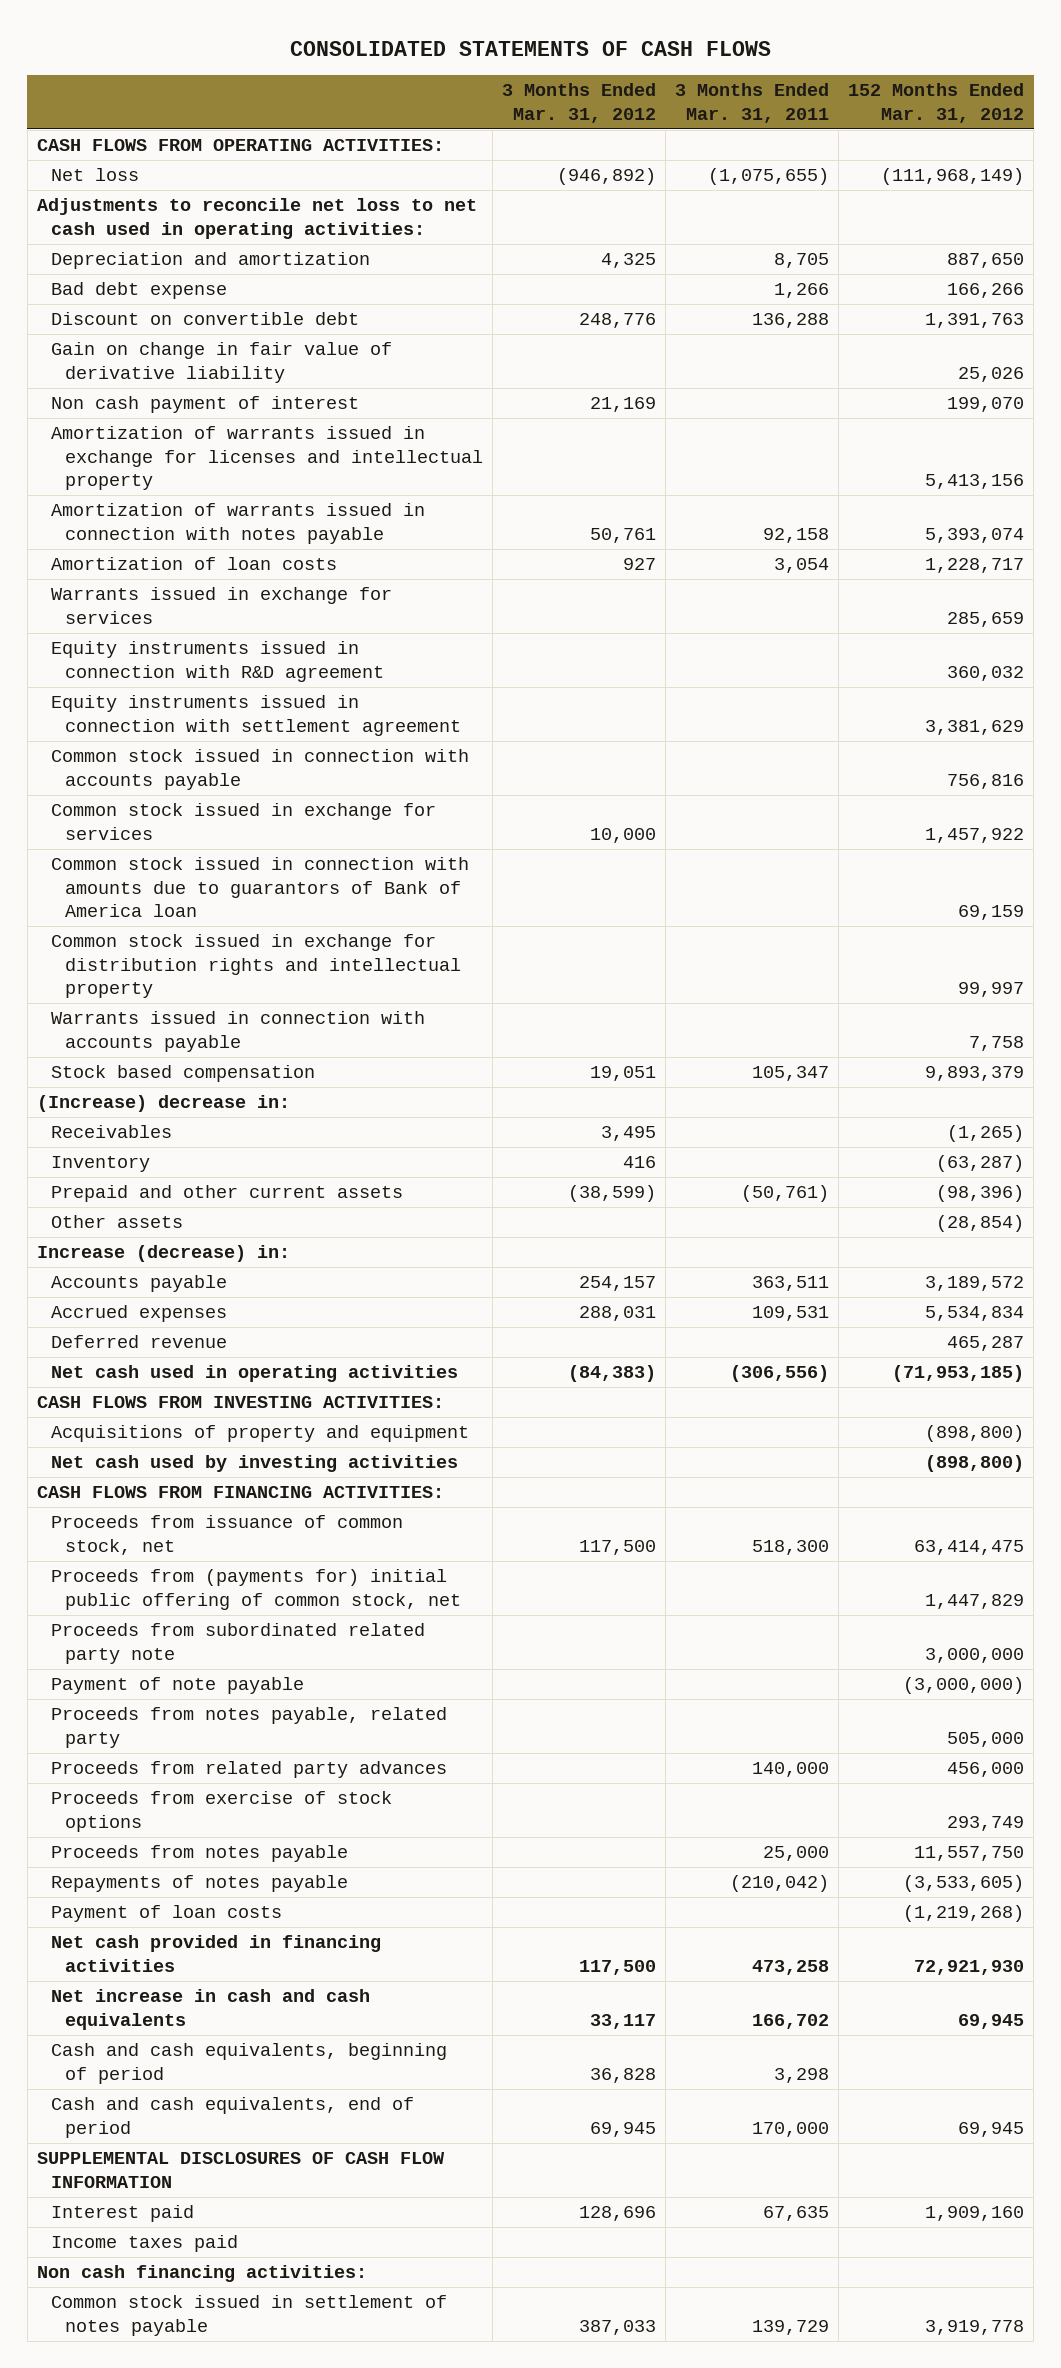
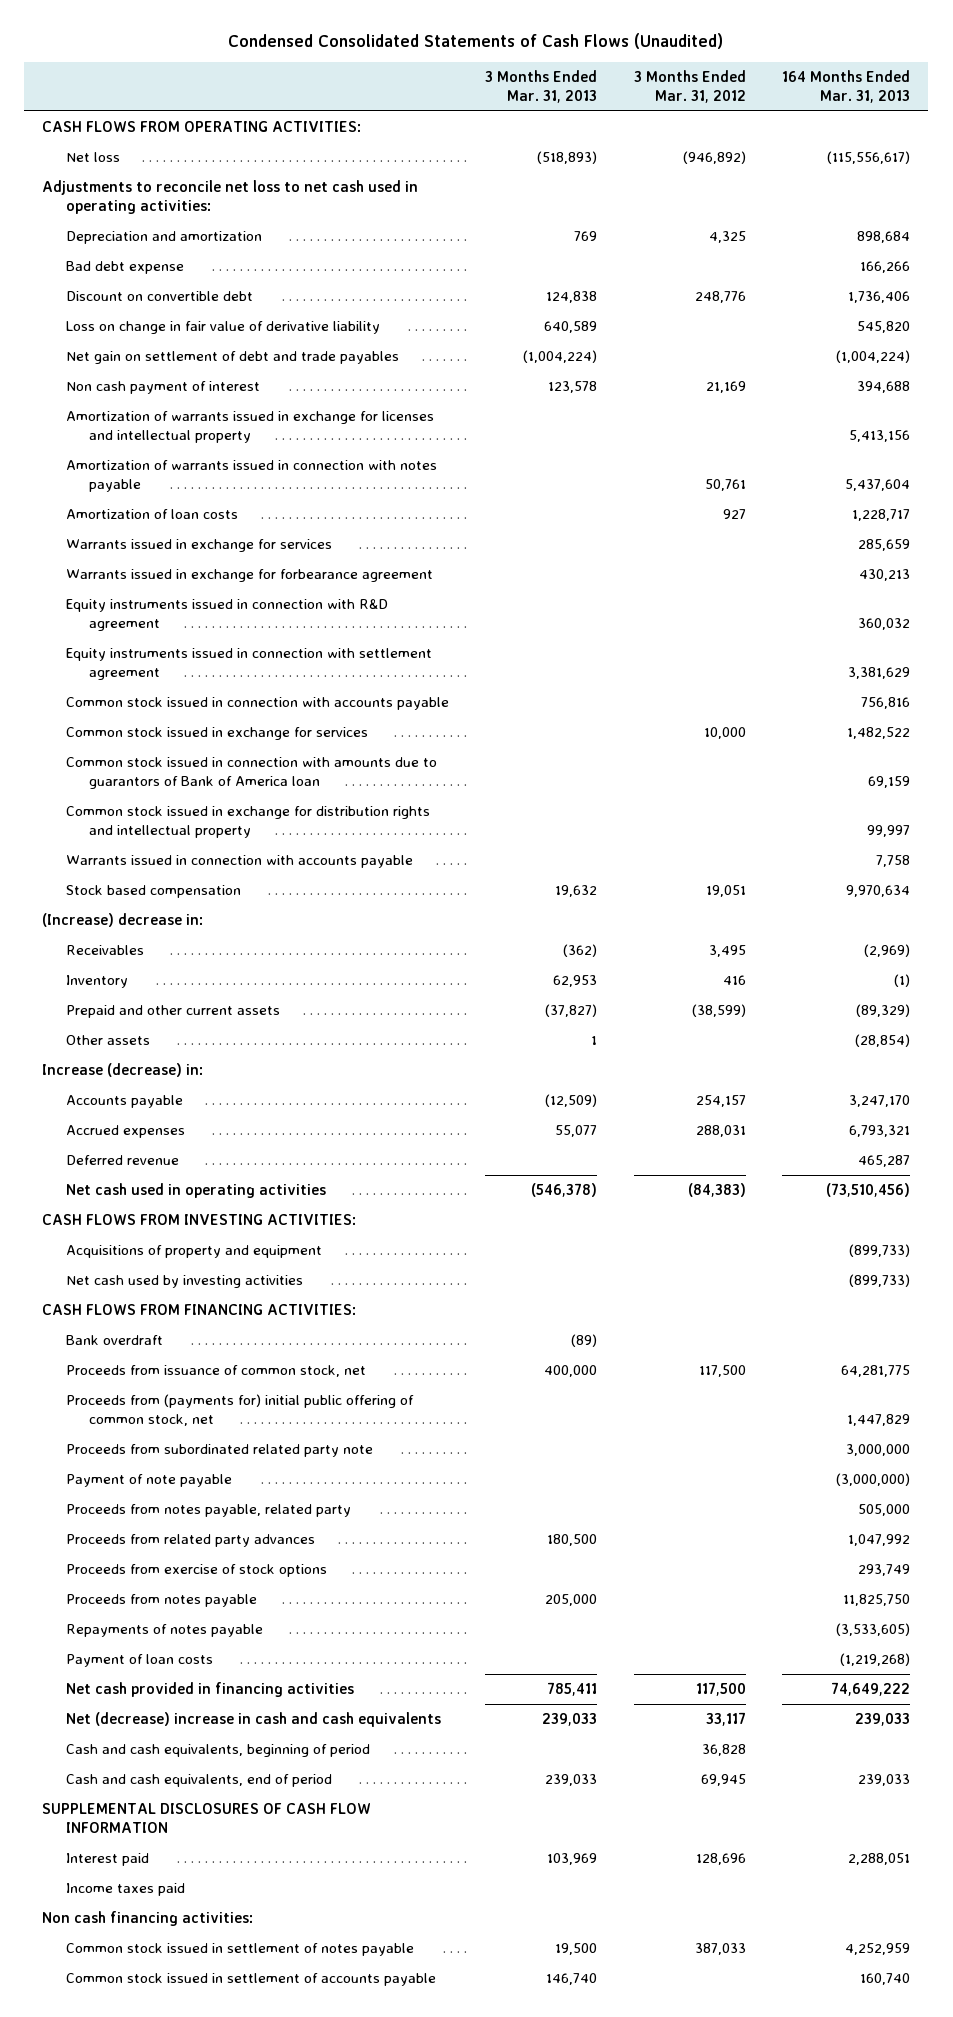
- CONSOLIDATED STATEMENTS OF CASH FLOWS
+ Condensed Consolidated Statements of Cash Flows (Unaudited)
- | 3 Months Ended Mar. 31, 2012 | 3 Months Ended Mar. 31, 2011 | 152 Months Ended Mar. 31, 2012
+ | 3 Months Ended Mar. 31, 2013 | 3 Months Ended Mar. 31, 2012 | 164 Months Ended Mar. 31, 2013
- Gain on change in fair value of derivative liability | | | 25,026
+ Loss on change in fair value of derivative liability | 640,589 | | 545,820
+ Net gain on settlement of debt and trade payables | (1,004,224) | | (1,004,224)
+ Warrants issued in exchange for forbearance agreement | | | 430,213
+ Bank overdraft | (89) | |
- Net increase in cash and cash equivalents | 33,117 | 166,702 | 69,945
+ Net (decrease) increase in cash and cash equivalents | 239,033 | 33,117 | 239,033
+ Common stock issued in settlement of accounts payable | 146,740 | | 160,740

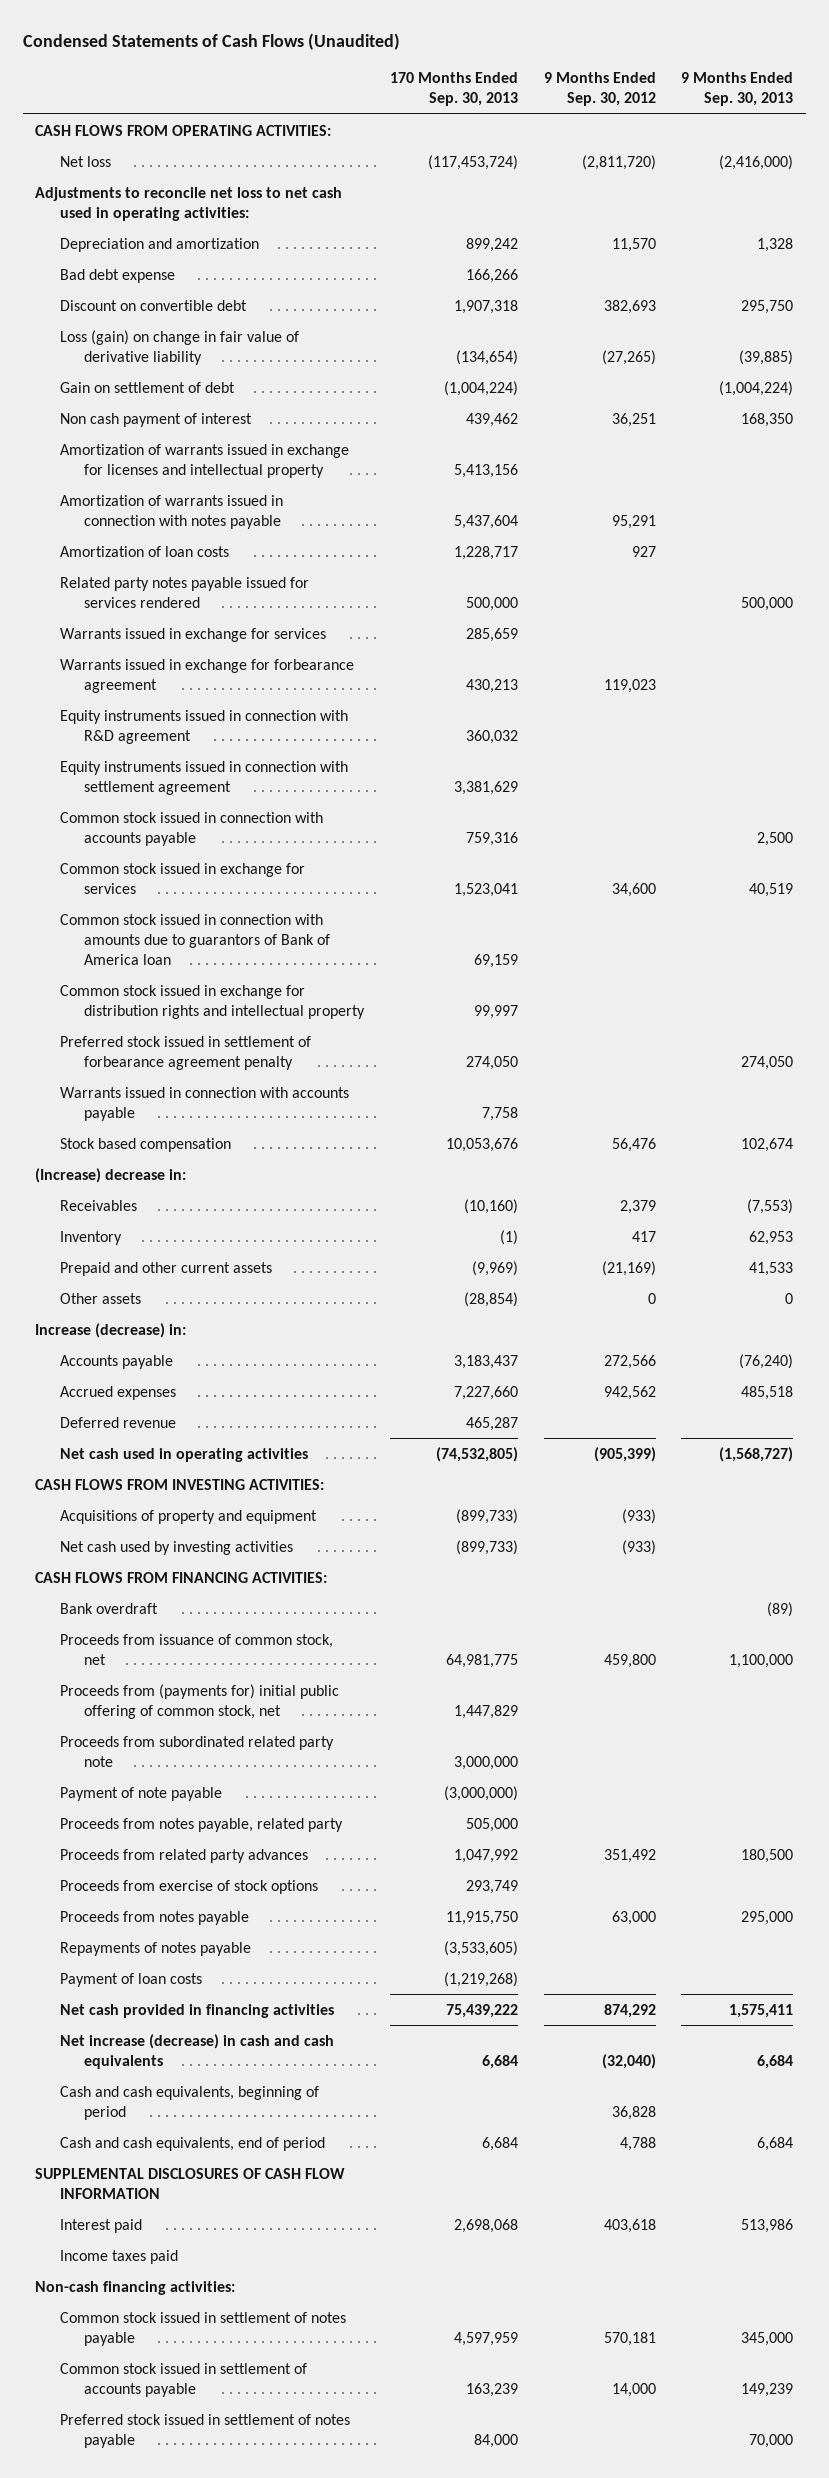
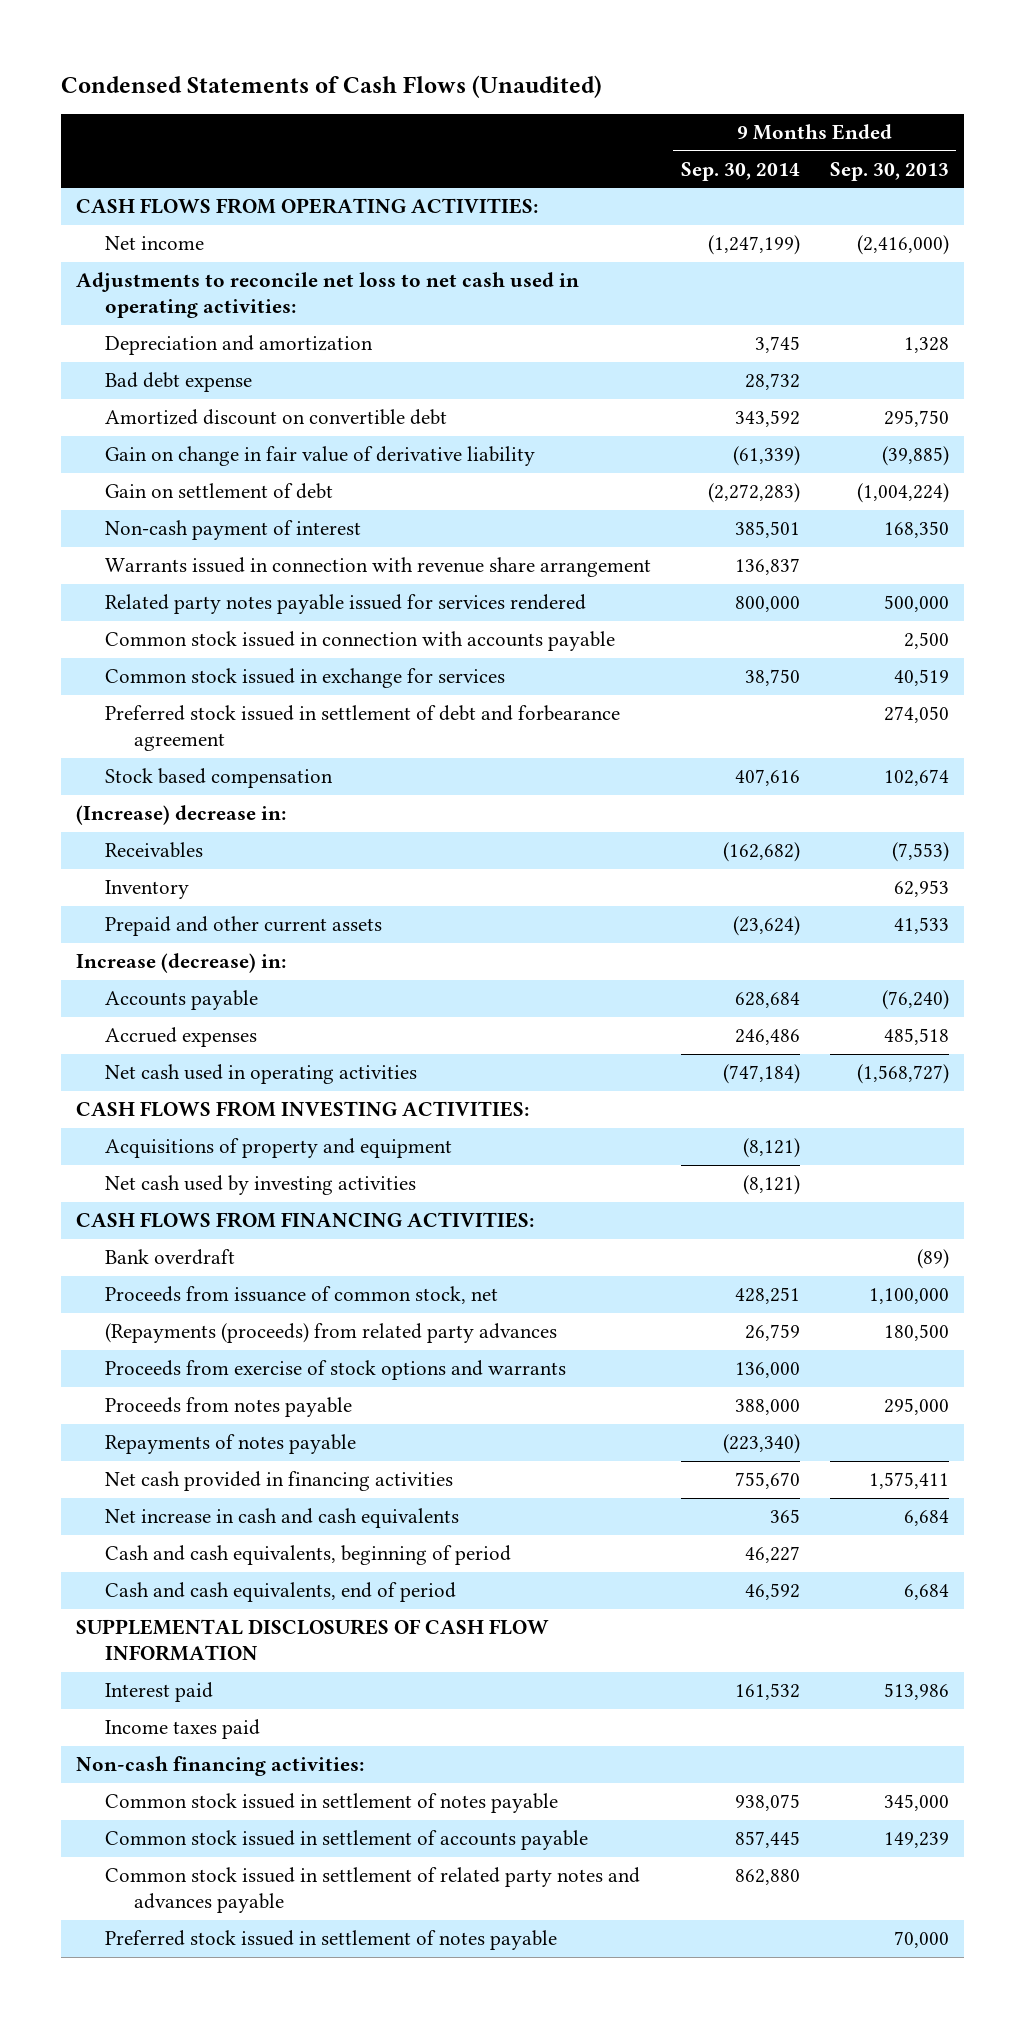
- | 170 Months Ended Sep. 30, 2013 | 9 Months Ended Sep. 30, 2012 | 9 Months Ended Sep. 30, 2013
+ | 9 Months Ended Sep. 30, 2014 | 9 Months Ended Sep. 30, 2013
- Net loss | (117,453,724) | (2,811,720) | (2,416,000)
+ Net income | (1,247,199) | (2,416,000)
- Discount on convertible debt | 1,907,318 | 382,693 | 295,750
- Loss (gain) on change in fair value of derivative liability | (134,654) | (27,265) | (39,885)
+ Amortized discount on convertible debt | 343,592 | 295,750
+ Gain on change in fair value of derivative liability | (61,339) | (39,885)
- Non cash payment of interest | 439,462 | 36,251 | 168,350
- Amortization of warrants issued in exchange for licenses and intellectual property | 5,413,156 | |
- Amortization of warrants issued in connection with notes payable | 5,437,604 | 95,291 |
- Amortization of loan costs | 1,228,717 | 927 |
+ Non-cash payment of interest | 385,501 | 168,350
+ Warrants issued in connection with revenue share arrangement | 136,837 |
- Warrants issued in exchange for services | 285,659 | |
- Warrants issued in exchange for forbearance agreement | 430,213 | 119,023 |
- Equity instruments issued in connection with R&D agreement | 360,032 | |
- Equity instruments issued in connection with settlement agreement | 3,381,629 | |
- Common stock issued in connection with amounts due to guarantors of Bank of America loan | 69,159 | |
- Common stock issued in exchange for distribution rights and intellectual property | 99,997 | |
- Preferred stock issued in settlement of forbearance agreement penalty | 274,050 | | 274,050
- Warrants issued in connection with accounts payable | 7,758 | |
+ Preferred stock issued in settlement of debt and forbearance agreement | | 274,050
- Other assets | (28,854) | 0 | 0
- Deferred revenue | 465,287 | |
- Proceeds from (payments for) initial public offering of common stock, net | 1,447,829 | |
- Proceeds from subordinated related party note | 3,000,000 | |
- Payment of note payable | (3,000,000) | |
- Proceeds from notes payable, related party | 505,000 | |
- Proceeds from related party advances | 1,047,992 | 351,492 | 180,500
- Proceeds from exercise of stock options | 293,749 | |
+ (Repayments (proceeds) from related party advances | 26,759 | 180,500
+ Proceeds from exercise of stock options and warrants | 136,000 |
- Payment of loan costs | (1,219,268) | |
- Net increase (decrease) in cash and cash equivalents | 6,684 | (32,040) | 6,684
+ Net increase in cash and cash equivalents | 365 | 6,684
+ Common stock issued in settlement of related party notes and advances payable | 862,880 |

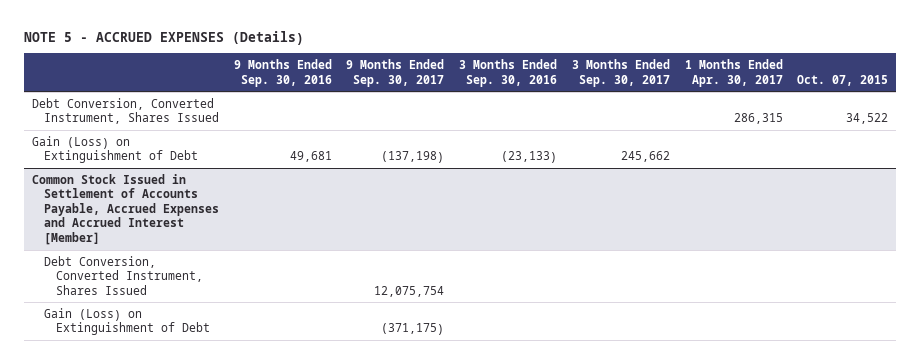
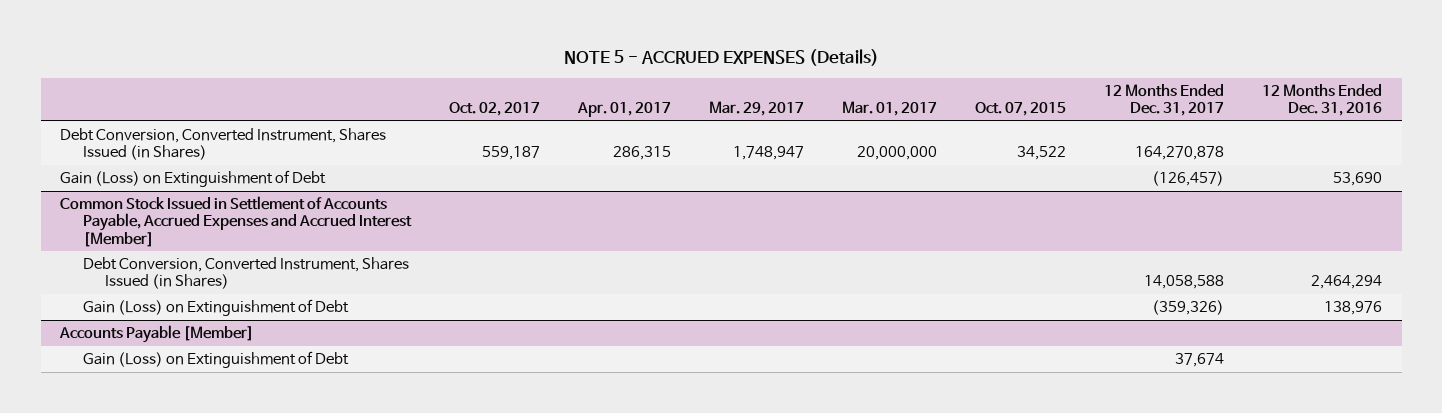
- | 9 Months Ended Sep. 30, 2016 | 9 Months Ended Sep. 30, 2017 | 3 Months Ended Sep. 30, 2016 | 3 Months Ended Sep. 30, 2017 | 1 Months Ended Apr. 30, 2017 | Oct. 07, 2015
+ | Oct. 02, 2017 | Apr. 01, 2017 | Mar. 29, 2017 | Mar. 01, 2017 | Oct. 07, 2015 | 12 Months Ended Dec. 31, 2017 | 12 Months Ended Dec. 31, 2016
- Debt Conversion, Converted Instrument, Shares Issued | | | | | 286,315 | 34,522
+ Debt Conversion, Converted Instrument, Shares Issued (in Shares) | 559,187 | 286,315 | 1,748,947 | 20,000,000 | 34,522 | 164,270,878 |
@ Common Stock Issued in Settlement of Accounts Payable, Accrued Expenses and Accrued Interest [Member]
- Debt Conversion, Converted Instrument, Shares Issued | | 12,075,754 | | | |
+ Debt Conversion, Converted Instrument, Shares Issued (in Shares) | | | | | | 14,058,588 | 2,464,294
+ Accounts Payable [Member]
+ Gain (Loss) on Extinguishment of Debt | | | | | | 37,674 |

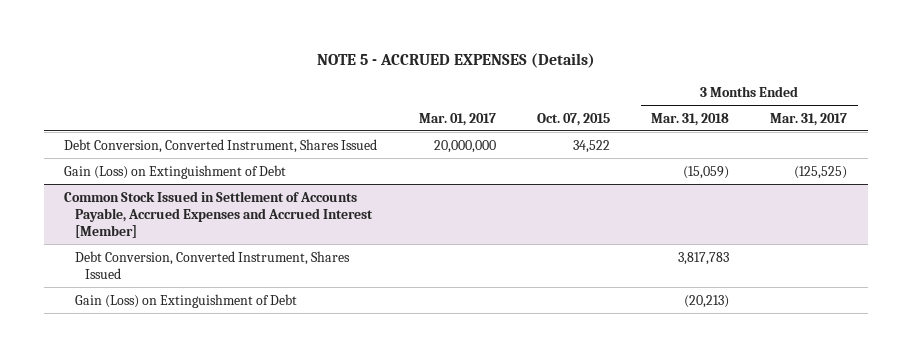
- | Oct. 02, 2017 | Apr. 01, 2017 | Mar. 29, 2017 | Mar. 01, 2017 | Oct. 07, 2015 | 12 Months Ended Dec. 31, 2017 | 12 Months Ended Dec. 31, 2016
+ | Mar. 01, 2017 | Oct. 07, 2015 | 3 Months Ended Mar. 31, 2018 | 3 Months Ended Mar. 31, 2017
- Debt Conversion, Converted Instrument, Shares Issued (in Shares) | 559,187 | 286,315 | 1,748,947 | 20,000,000 | 34,522 | 164,270,878 |
+ Debt Conversion, Converted Instrument, Shares Issued | 20,000,000 | 34,522 | |
@ Common Stock Issued in Settlement of Accounts Payable, Accrued Expenses and Accrued Interest [Member]
- Debt Conversion, Converted Instrument, Shares Issued (in Shares) | | | | | | 14,058,588 | 2,464,294
+ Debt Conversion, Converted Instrument, Shares Issued | | | 3,817,783 |
- Accounts Payable [Member]
- Gain (Loss) on Extinguishment of Debt | | | | | | 37,674 |

